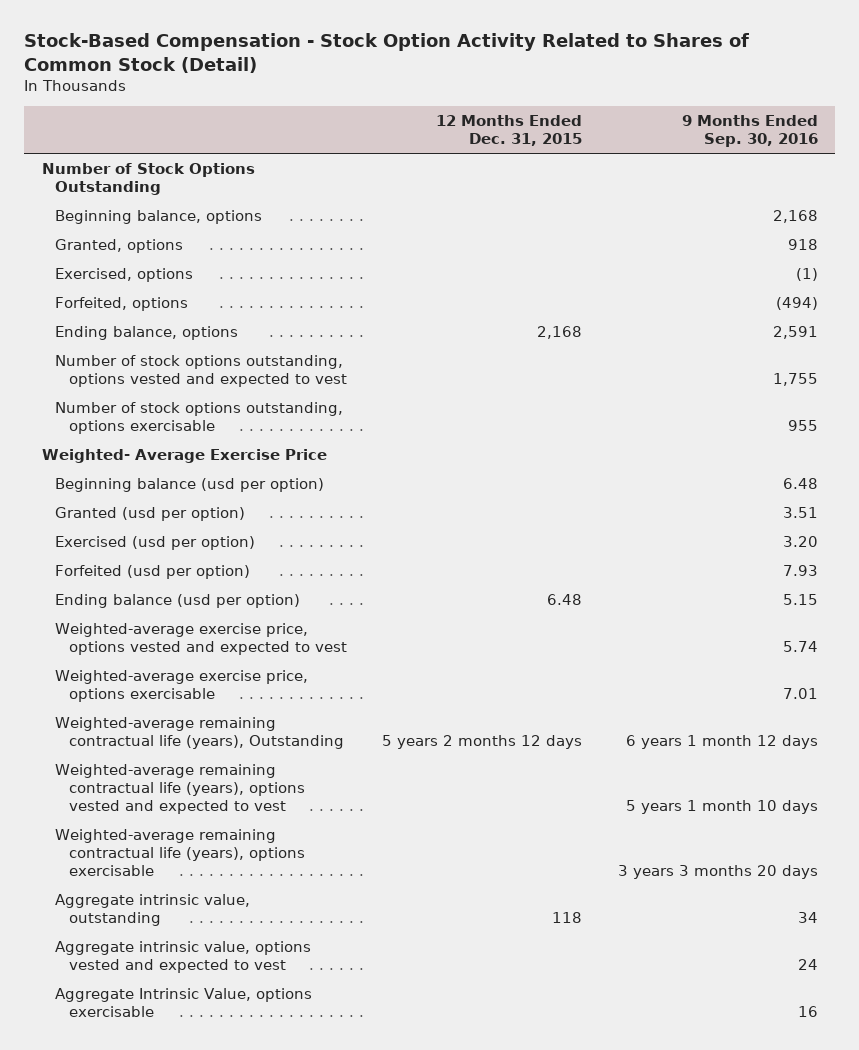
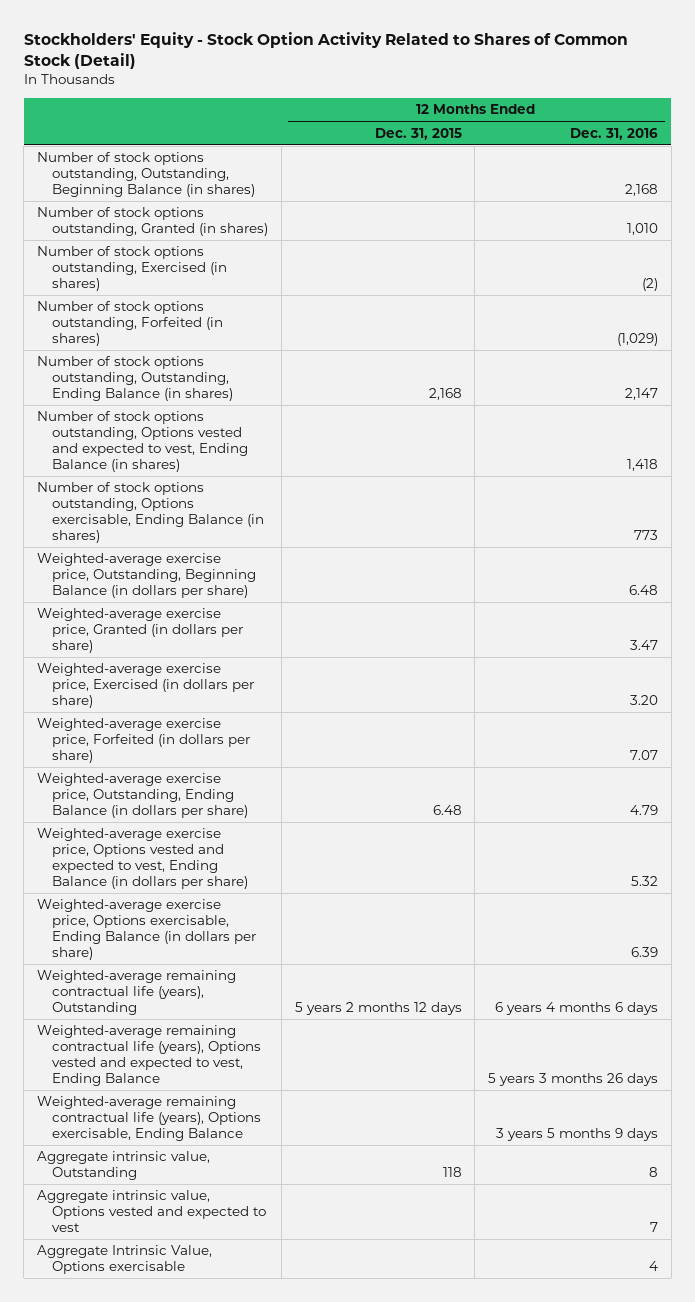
- Stock-Based Compensation - Stock Option Activity Related to Shares of Common Stock (Detail)
+ Stockholders' Equity - Stock Option Activity Related to Shares of Common Stock (Detail)
- | 12 Months Ended Dec. 31, 2015 | 9 Months Ended Sep. 30, 2016
+ | 12 Months Ended Dec. 31, 2015 | 12 Months Ended Dec. 31, 2016
- Number of Stock Options Outstanding
- Beginning balance, options | | 2,168
- Granted, options | | 918
- Exercised, options | | (1)
- Forfeited, options | | (494)
- Ending balance, options | 2,168 | 2,591
- Number of stock options outstanding, options vested and expected to vest | | 1,755
- Number of stock options outstanding, options exercisable | | 955
- Weighted- Average Exercise Price
- Beginning balance (usd per option) | | 6.48
- Granted (usd per option) | | 3.51
- Exercised (usd per option) | | 3.20
- Forfeited (usd per option) | | 7.93
- Ending balance (usd per option) | 6.48 | 5.15
- Weighted-average exercise price, options vested and expected to vest | | 5.74
- Weighted-average exercise price, options exercisable | | 7.01
+ Number of stock options outstanding, Outstanding, Beginning Balance (in shares) | | 2,168
+ Number of stock options outstanding, Granted (in shares) | | 1,010
+ Number of stock options outstanding, Exercised (in shares) | | (2)
+ Number of stock options outstanding, Forfeited (in shares) | | (1,029)
+ Number of stock options outstanding, Outstanding, Ending Balance (in shares) | 2,168 | 2,147
+ Number of stock options outstanding, Options vested and expected to vest, Ending Balance (in shares) | | 1,418
+ Number of stock options outstanding, Options exercisable, Ending Balance (in shares) | | 773
+ Weighted-average exercise price, Outstanding, Beginning Balance (in dollars per share) | | 6.48
+ Weighted-average exercise price, Granted (in dollars per share) | | 3.47
+ Weighted-average exercise price, Exercised (in dollars per share) | | 3.20
+ Weighted-average exercise price, Forfeited (in dollars per share) | | 7.07
+ Weighted-average exercise price, Outstanding, Ending Balance (in dollars per share) | 6.48 | 4.79
+ Weighted-average exercise price, Options vested and expected to vest, Ending Balance (in dollars per share) | | 5.32
+ Weighted-average exercise price, Options exercisable, Ending Balance (in dollars per share) | | 6.39
- Weighted-average remaining contractual life (years), options vested and expected to vest | | 5 years 1 month 10 days
- Weighted-average remaining contractual life (years), options exercisable | | 3 years 3 months 20 days
- Aggregate intrinsic value, outstanding | 118 | 34
- Aggregate intrinsic value, options vested and expected to vest | | 24
- Aggregate Intrinsic Value, options exercisable | | 16
+ Weighted-average remaining contractual life (years), Options vested and expected to vest, Ending Balance | | 5 years 3 months 26 days
+ Weighted-average remaining contractual life (years), Options exercisable, Ending Balance | | 3 years 5 months 9 days
+ Aggregate intrinsic value, Outstanding | 118 | 8
+ Aggregate intrinsic value, Options vested and expected to vest | | 7
+ Aggregate Intrinsic Value, Options exercisable | | 4

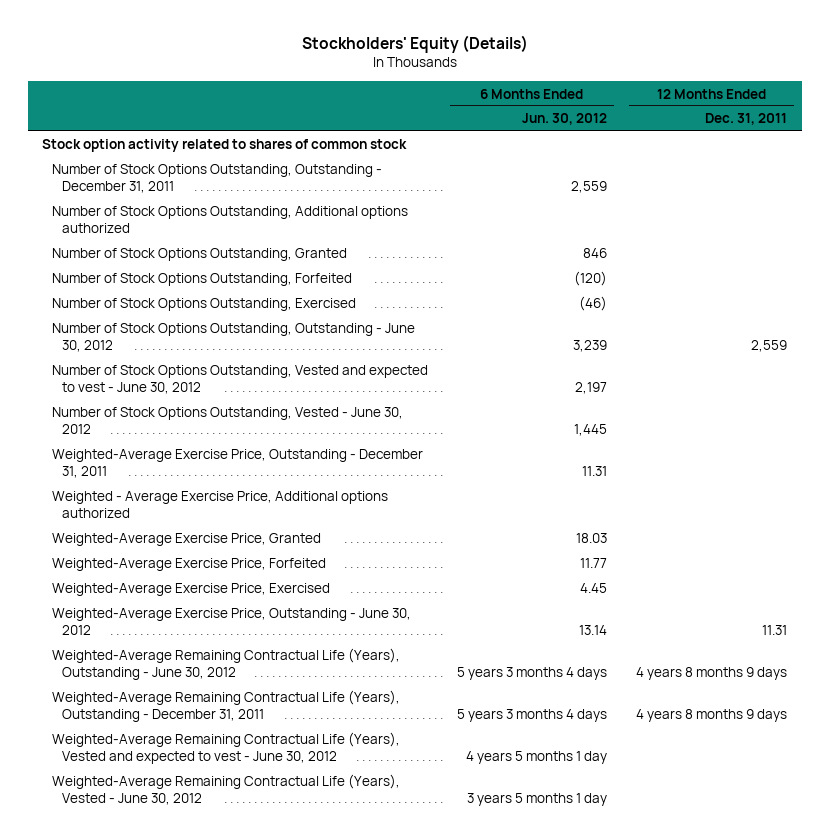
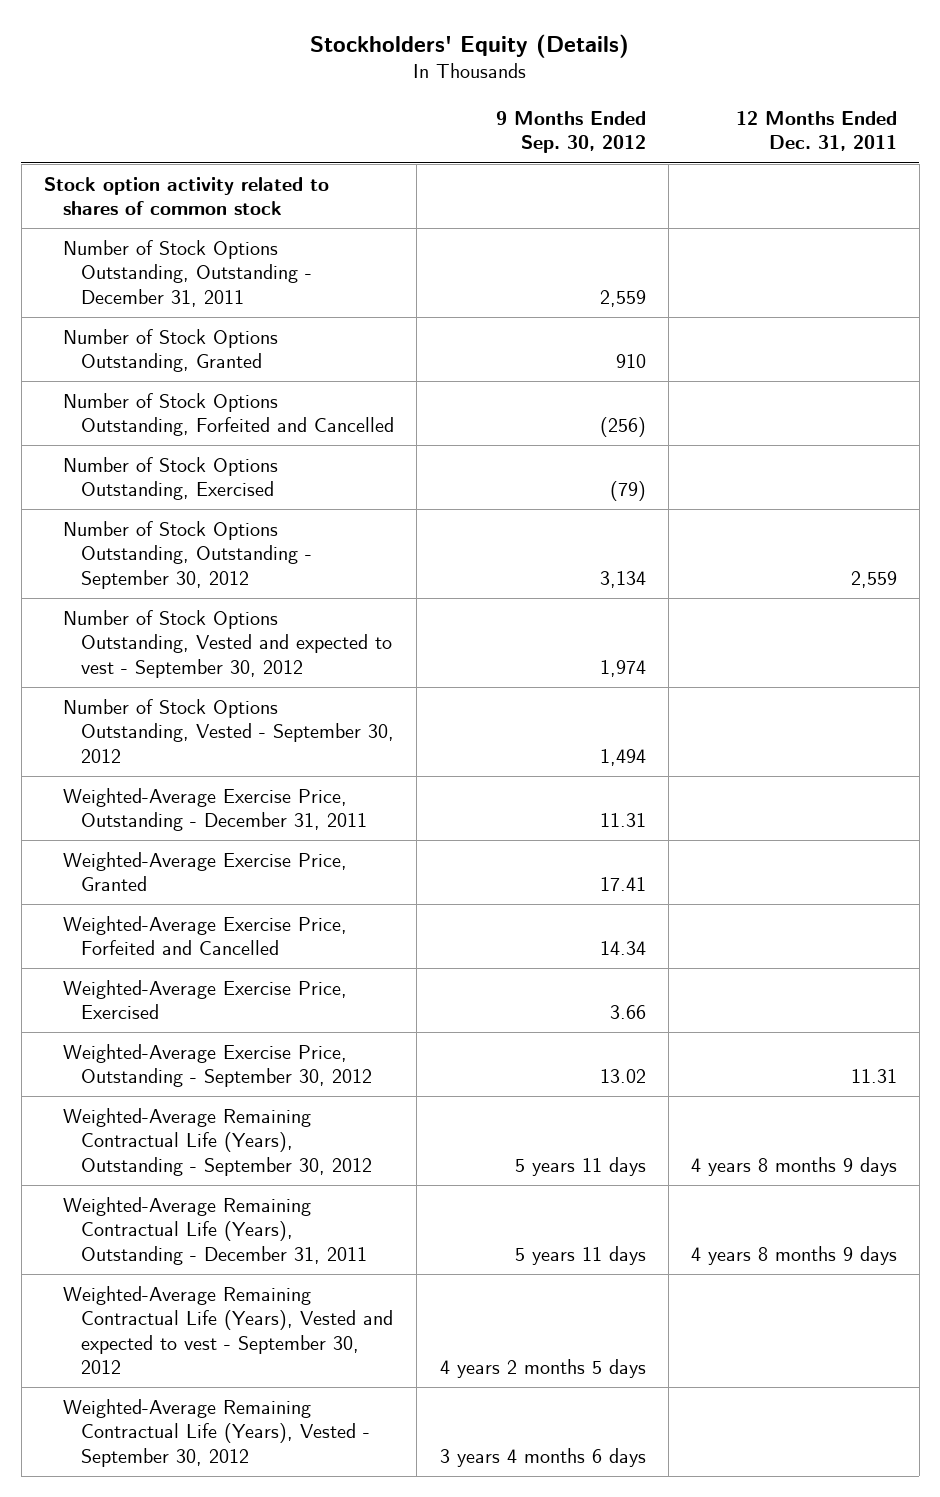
- | 6 Months Ended Jun. 30, 2012 | 12 Months Ended Dec. 31, 2011
+ | 9 Months Ended Sep. 30, 2012 | 12 Months Ended Dec. 31, 2011
- Number of Stock Options Outstanding, Additional options authorized
- Number of Stock Options Outstanding, Forfeited | (120) |
+ Number of Stock Options Outstanding, Forfeited and Cancelled | (256) |
- Number of Stock Options Outstanding, Outstanding - June 30, 2012 | 3,239 | 2,559
- Number of Stock Options Outstanding, Vested and expected to vest - June 30, 2012 | 2,197 |
- Number of Stock Options Outstanding, Vested - June 30, 2012 | 1,445 |
+ Number of Stock Options Outstanding, Outstanding - September 30, 2012 | 3,134 | 2,559
+ Number of Stock Options Outstanding, Vested and expected to vest - September 30, 2012 | 1,974 |
+ Number of Stock Options Outstanding, Vested - September 30, 2012 | 1,494 |
- Weighted - Average Exercise Price, Additional options authorized
- Weighted-Average Exercise Price, Forfeited | 11.77 |
+ Weighted-Average Exercise Price, Forfeited and Cancelled | 14.34 |
- Weighted-Average Exercise Price, Outstanding - June 30, 2012 | 13.14 | 11.31
- Weighted-Average Remaining Contractual Life (Years), Outstanding - June 30, 2012 | 5 years 3 months 4 days | 4 years 8 months 9 days
+ Weighted-Average Exercise Price, Outstanding - September 30, 2012 | 13.02 | 11.31
+ Weighted-Average Remaining Contractual Life (Years), Outstanding - September 30, 2012 | 5 years 11 days | 4 years 8 months 9 days
- Weighted-Average Remaining Contractual Life (Years), Vested and expected to vest - June 30, 2012 | 4 years 5 months 1 day |
- Weighted-Average Remaining Contractual Life (Years), Vested - June 30, 2012 | 3 years 5 months 1 day |
+ Weighted-Average Remaining Contractual Life (Years), Vested and expected to vest - September 30, 2012 | 4 years 2 months 5 days |
+ Weighted-Average Remaining Contractual Life (Years), Vested - September 30, 2012 | 3 years 4 months 6 days |

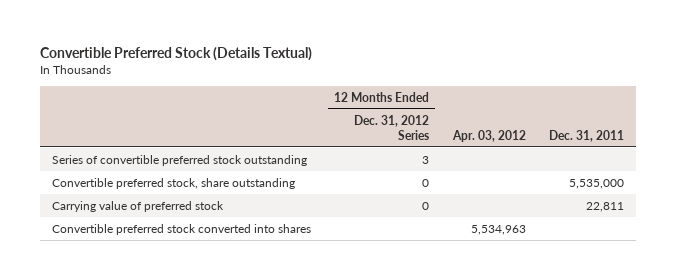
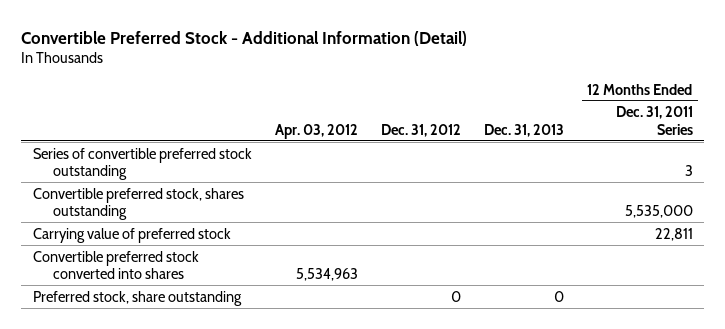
- Convertible Preferred Stock (Details Textual)
+ Convertible Preferred Stock - Additional Information (Detail)
- | 12 Months Ended Dec. 31, 2012 Series | Apr. 03, 2012 | Dec. 31, 2011
+ | Apr. 03, 2012 | Dec. 31, 2012 | Dec. 31, 2013 | 12 Months Ended Dec. 31, 2011 Series
- Convertible preferred stock, share outstanding | 0 | | 5,535,000
+ Convertible preferred stock, shares outstanding | | | | 5,535,000
+ Preferred stock, share outstanding | | 0 | 0 |

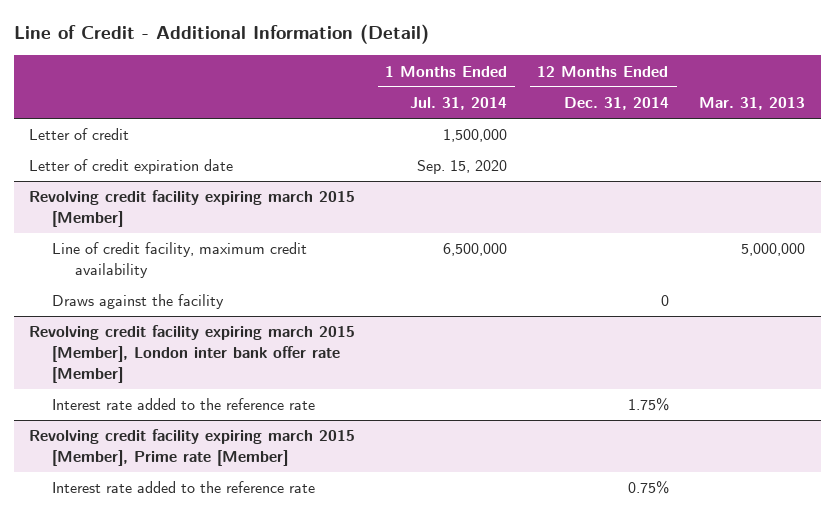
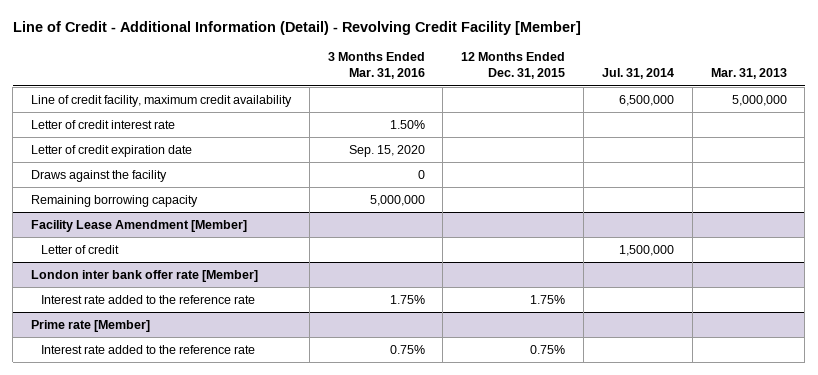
- Line of Credit - Additional Information (Detail)
+ Line of Credit - Additional Information (Detail) - Revolving Credit Facility [Member]
- | 1 Months Ended Jul. 31, 2014 | 12 Months Ended Dec. 31, 2014 | Mar. 31, 2013
+ | 3 Months Ended Mar. 31, 2016 | 12 Months Ended Dec. 31, 2015 | Jul. 31, 2014 | Mar. 31, 2013
- Letter of credit | 1,500,000 | |
+ Line of credit facility, maximum credit availability | | | 6,500,000 | 5,000,000
+ Letter of credit interest rate | 1.50% | | |
- Revolving credit facility expiring march 2015 [Member]
- Line of credit facility, maximum credit availability | 6,500,000 | | 5,000,000
- Draws against the facility | | 0 |
- Revolving credit facility expiring march 2015 [Member], London inter bank offer rate [Member]
+ Draws against the facility | 0 | | |
+ Remaining borrowing capacity | 5,000,000 | | |
+ Facility Lease Amendment [Member]
+ Letter of credit | | | 1,500,000 |
+ London inter bank offer rate [Member]
- Revolving credit facility expiring march 2015 [Member], Prime rate [Member]
+ Prime rate [Member]

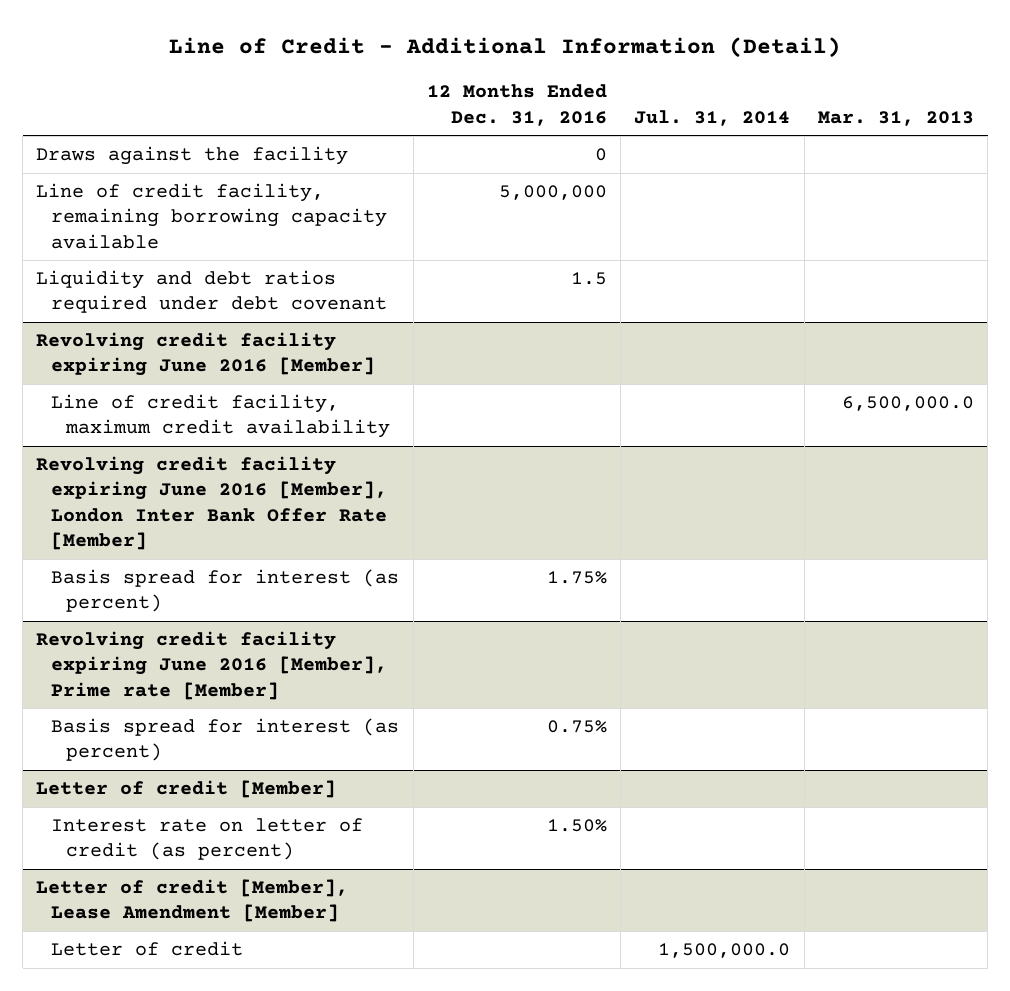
- Line of Credit - Additional Information (Detail) - Revolving Credit Facility [Member]
+ Line of Credit - Additional Information (Detail)
- | 3 Months Ended Mar. 31, 2016 | 12 Months Ended Dec. 31, 2015 | Jul. 31, 2014 | Mar. 31, 2013
+ | 12 Months Ended Dec. 31, 2016 | Jul. 31, 2014 | Mar. 31, 2013
- Line of credit facility, maximum credit availability | | | 6,500,000 | 5,000,000
- Letter of credit interest rate | 1.50% | | |
- Letter of credit expiration date | Sep. 15, 2020 | | |
- Remaining borrowing capacity | 5,000,000 | | |
- Facility Lease Amendment [Member]
- Letter of credit | | | 1,500,000 |
- London inter bank offer rate [Member]
- Interest rate added to the reference rate | 1.75% | 1.75% | |
- Prime rate [Member]
- Interest rate added to the reference rate | 0.75% | 0.75% | |
+ Line of credit facility, remaining borrowing capacity available | 5,000,000 | |
+ Liquidity and debt ratios required under debt covenant | 1.5 | |
+ Revolving credit facility expiring June 2016 [Member]
+ Line of credit facility, maximum credit availability | | | 6,500,000.0
+ Revolving credit facility expiring June 2016 [Member], London Inter Bank Offer Rate [Member]
+ Basis spread for interest (as percent) | 1.75% | |
+ Revolving credit facility expiring June 2016 [Member], Prime rate [Member]
+ Basis spread for interest (as percent) | 0.75% | |
+ Letter of credit [Member]
+ Interest rate on letter of credit (as percent) | 1.50% | |
+ Letter of credit [Member], Lease Amendment [Member]
+ Letter of credit | | 1,500,000.0 |

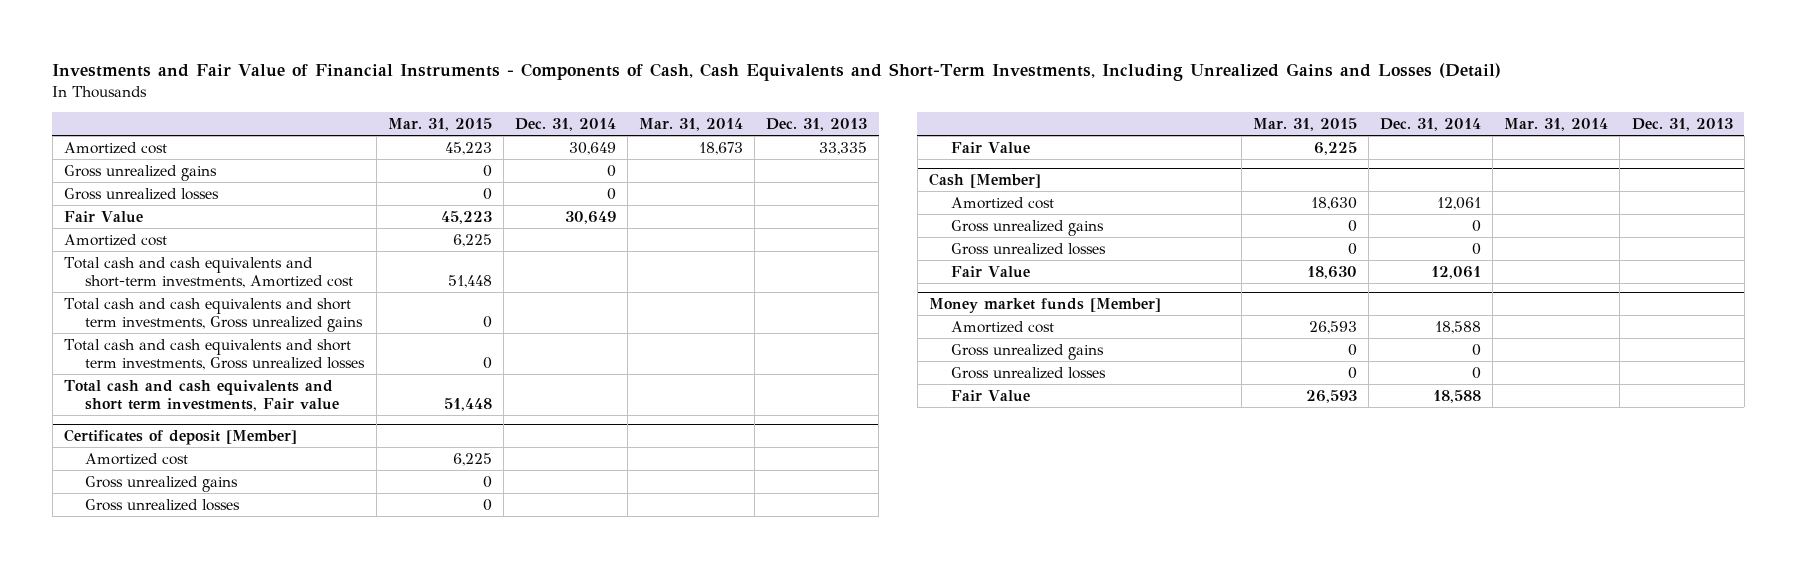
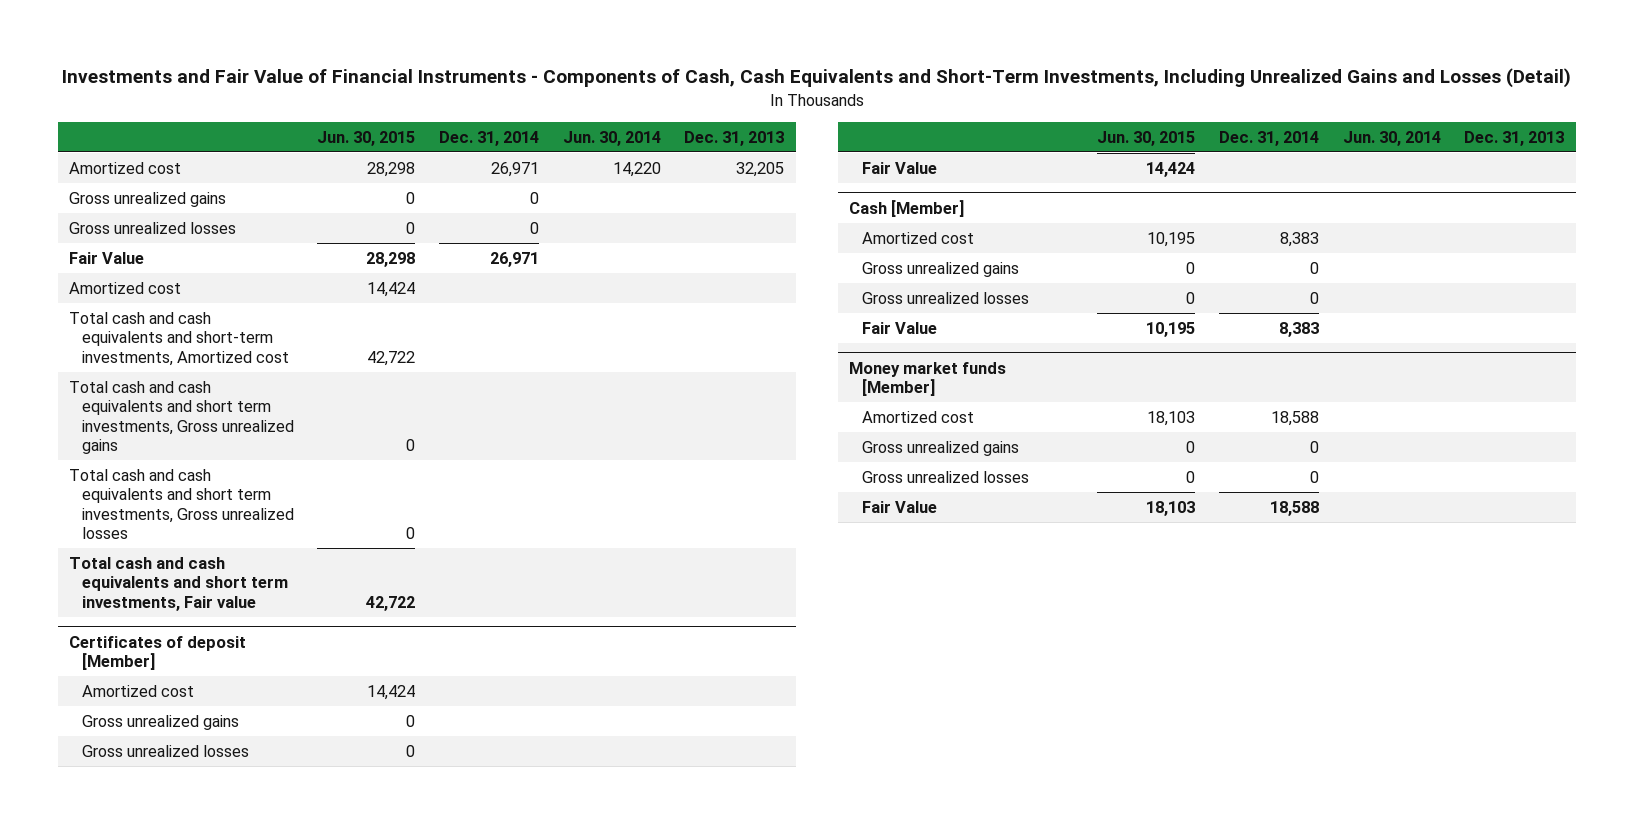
- | Mar. 31, 2015 | Dec. 31, 2014 | Mar. 31, 2014 | Dec. 31, 2013
+ | Jun. 30, 2015 | Dec. 31, 2014 | Jun. 30, 2014 | Dec. 31, 2013
- Amortized cost | 45,223 | 30,649 | 18,673 | 33,335
+ Amortized cost | 28,298 | 26,971 | 14,220 | 32,205
- Fair Value | 45,223 | 30,649 | |
+ Fair Value | 28,298 | 26,971 | |
@ Cash [Member]
- Amortized cost | 18,630 | 12,061 | |
+ Amortized cost | 10,195 | 8,383 | |
- Fair Value | 18,630 | 12,061 | |
+ Fair Value | 10,195 | 8,383 | |

